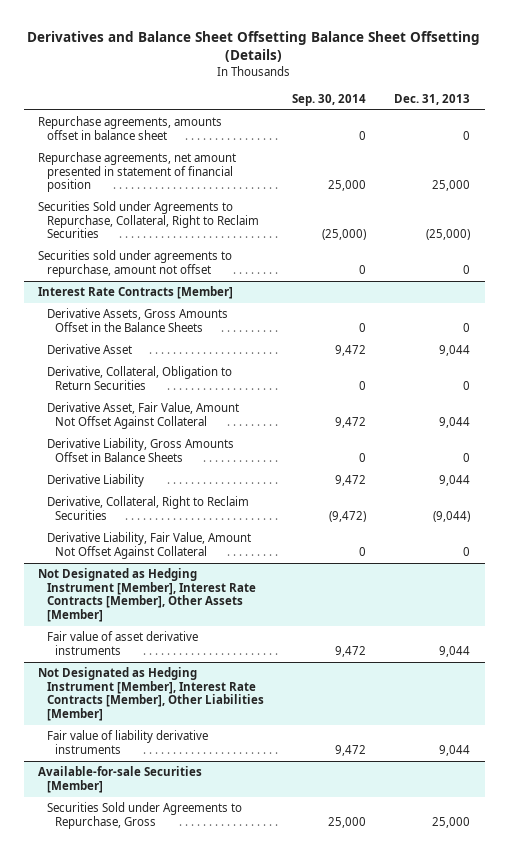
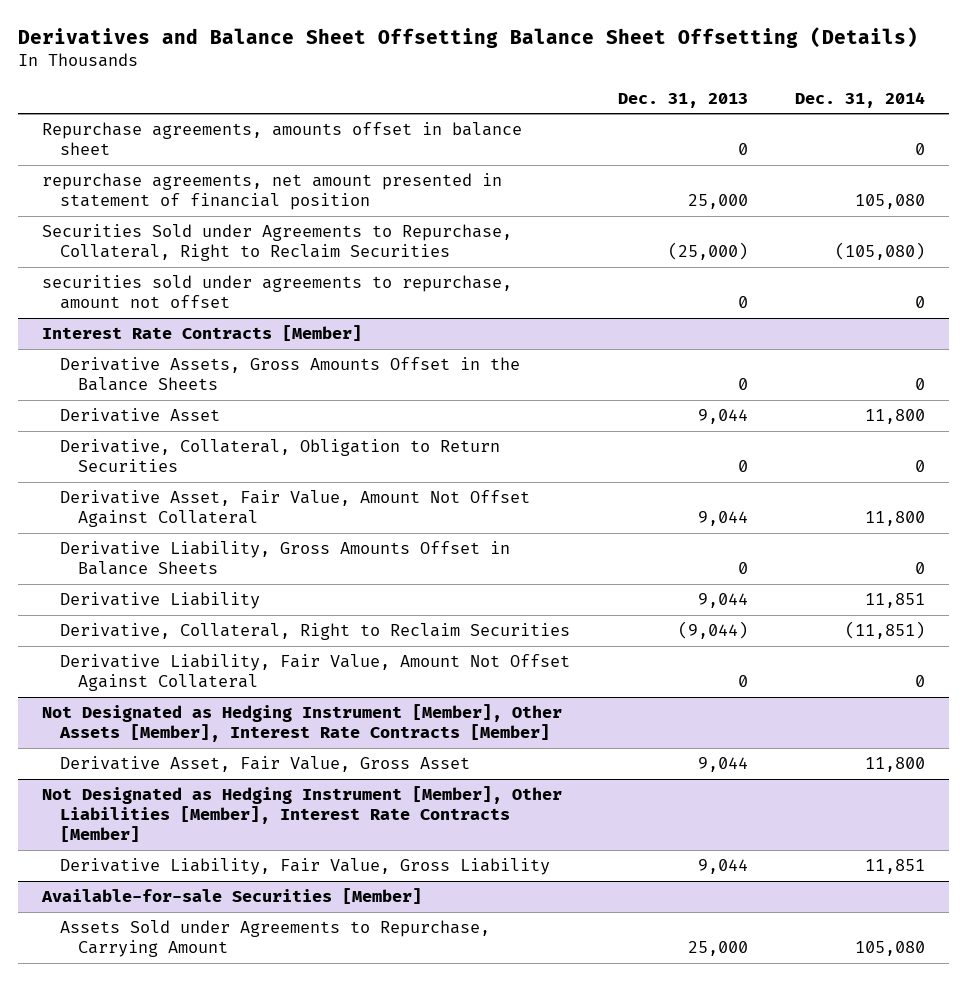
- | Sep. 30, 2014 | Dec. 31, 2013
+ | Dec. 31, 2013 | Dec. 31, 2014
- Repurchase agreements, net amount presented in statement of financial position | 25,000 | 25,000
+ repurchase agreements, net amount presented in statement of financial position | 25,000 | 105,080
- Securities sold under agreements to repurchase, amount not offset | 0 | 0
+ securities sold under agreements to repurchase, amount not offset | 0 | 0
- Not Designated as Hedging Instrument [Member], Interest Rate Contracts [Member], Other Assets [Member]
- Fair value of asset derivative instruments | 9,472 | 9,044
- Not Designated as Hedging Instrument [Member], Interest Rate Contracts [Member], Other Liabilities [Member]
- Fair value of liability derivative instruments | 9,472 | 9,044
+ Not Designated as Hedging Instrument [Member], Other Assets [Member], Interest Rate Contracts [Member]
+ Derivative Asset, Fair Value, Gross Asset | 9,044 | 11,800
+ Not Designated as Hedging Instrument [Member], Other Liabilities [Member], Interest Rate Contracts [Member]
+ Derivative Liability, Fair Value, Gross Liability | 9,044 | 11,851
@ Available-for-sale Securities [Member]
- Securities Sold under Agreements to Repurchase, Gross | 25,000 | 25,000
+ Assets Sold under Agreements to Repurchase, Carrying Amount | 25,000 | 105,080

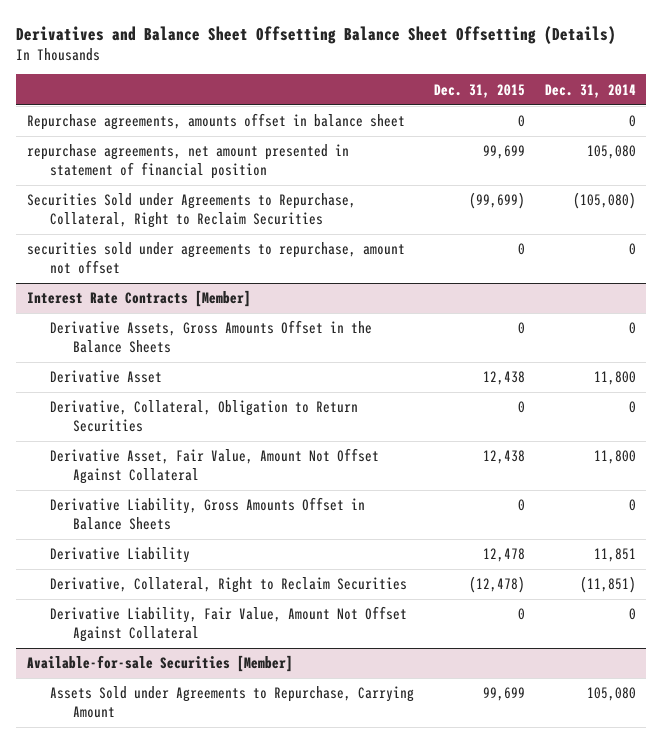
- | Dec. 31, 2013 | Dec. 31, 2014
+ | Dec. 31, 2015 | Dec. 31, 2014
- Not Designated as Hedging Instrument [Member], Other Assets [Member], Interest Rate Contracts [Member]
- Derivative Asset, Fair Value, Gross Asset | 9,044 | 11,800
- Not Designated as Hedging Instrument [Member], Other Liabilities [Member], Interest Rate Contracts [Member]
- Derivative Liability, Fair Value, Gross Liability | 9,044 | 11,851

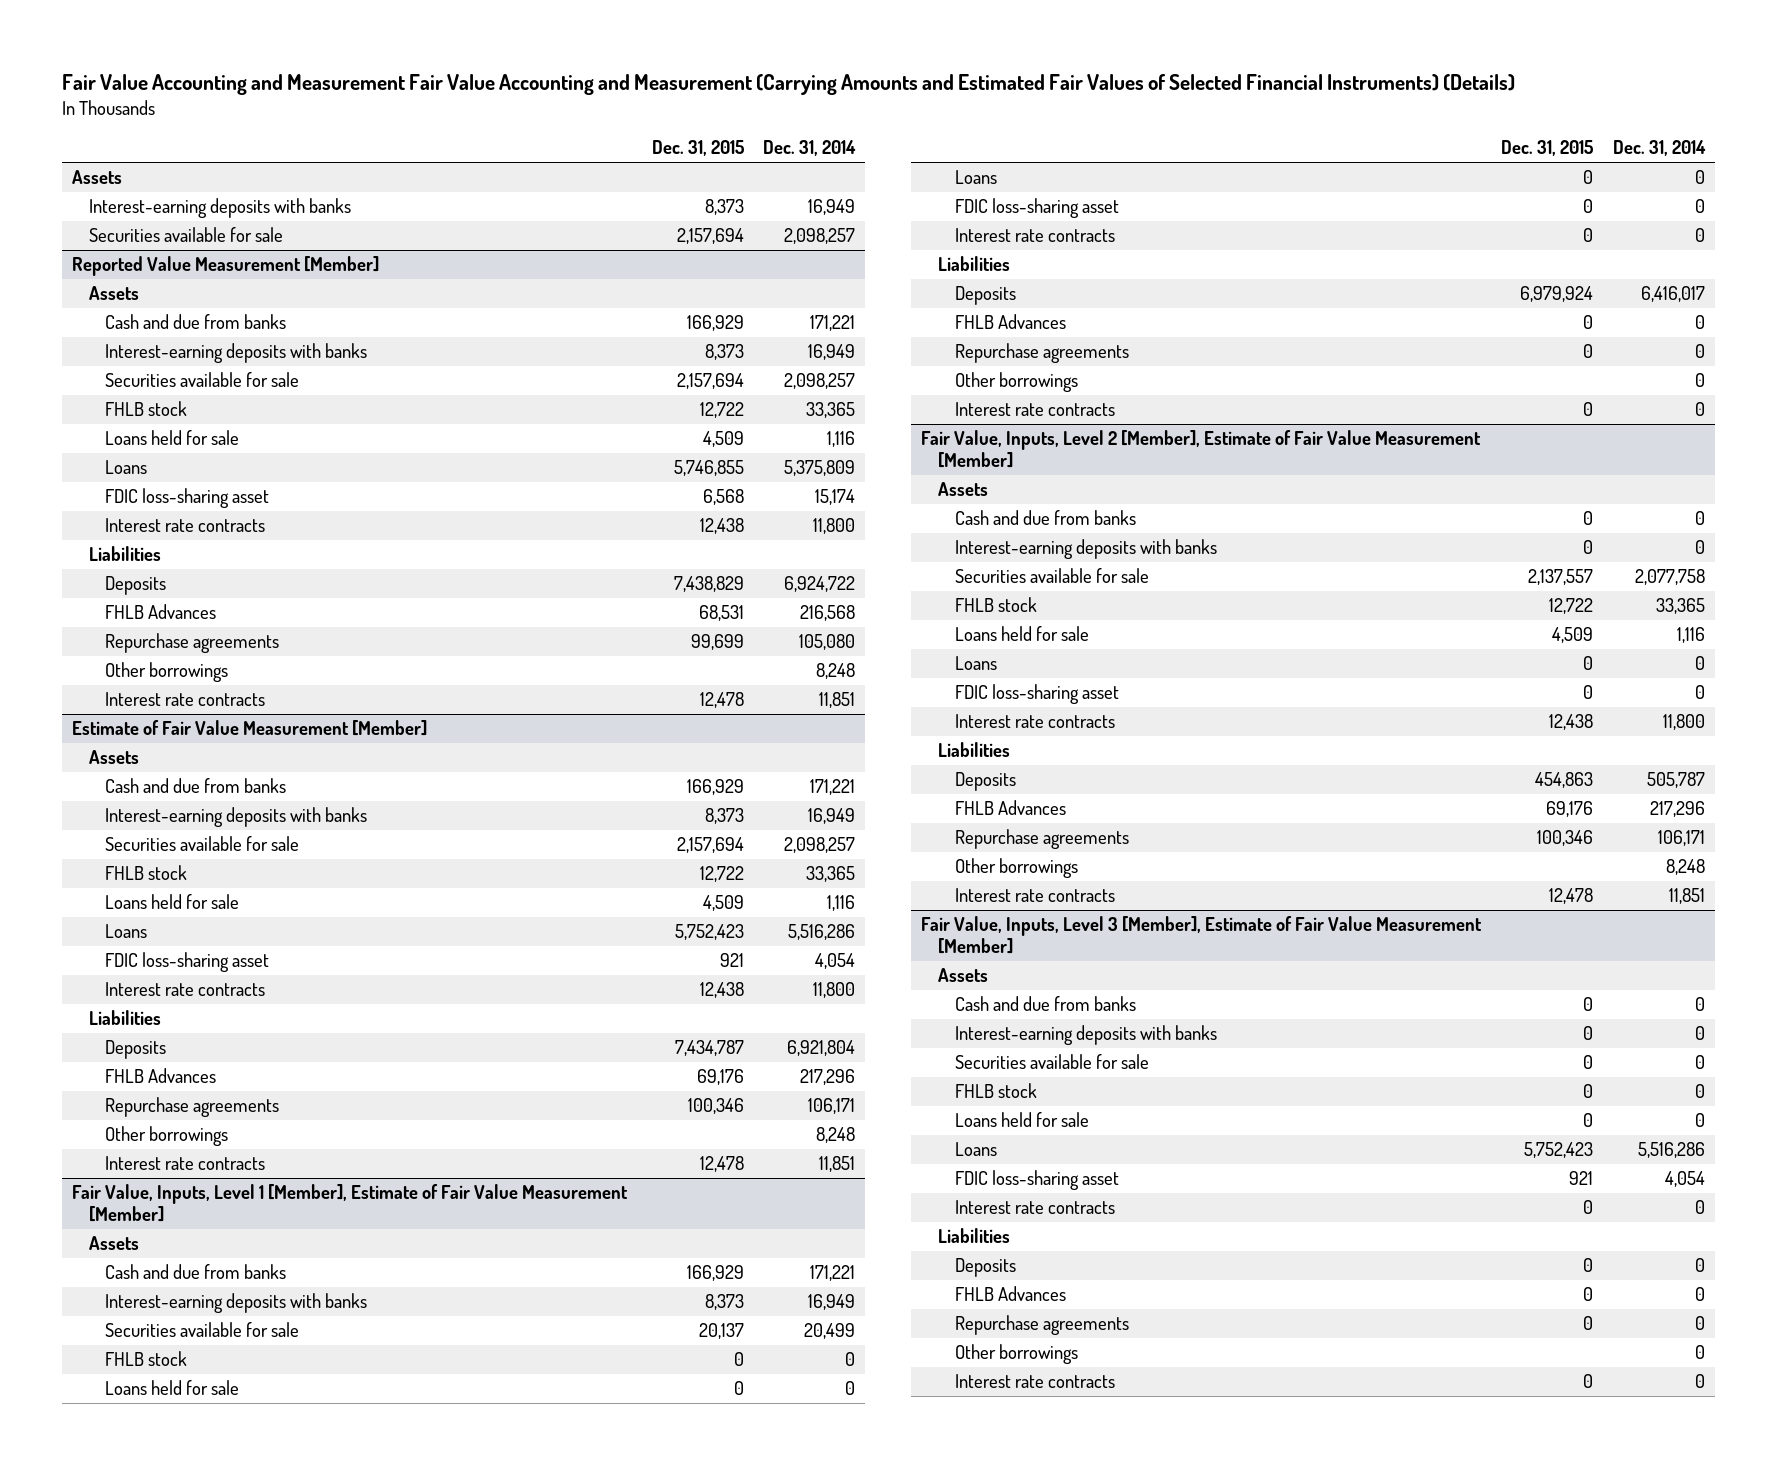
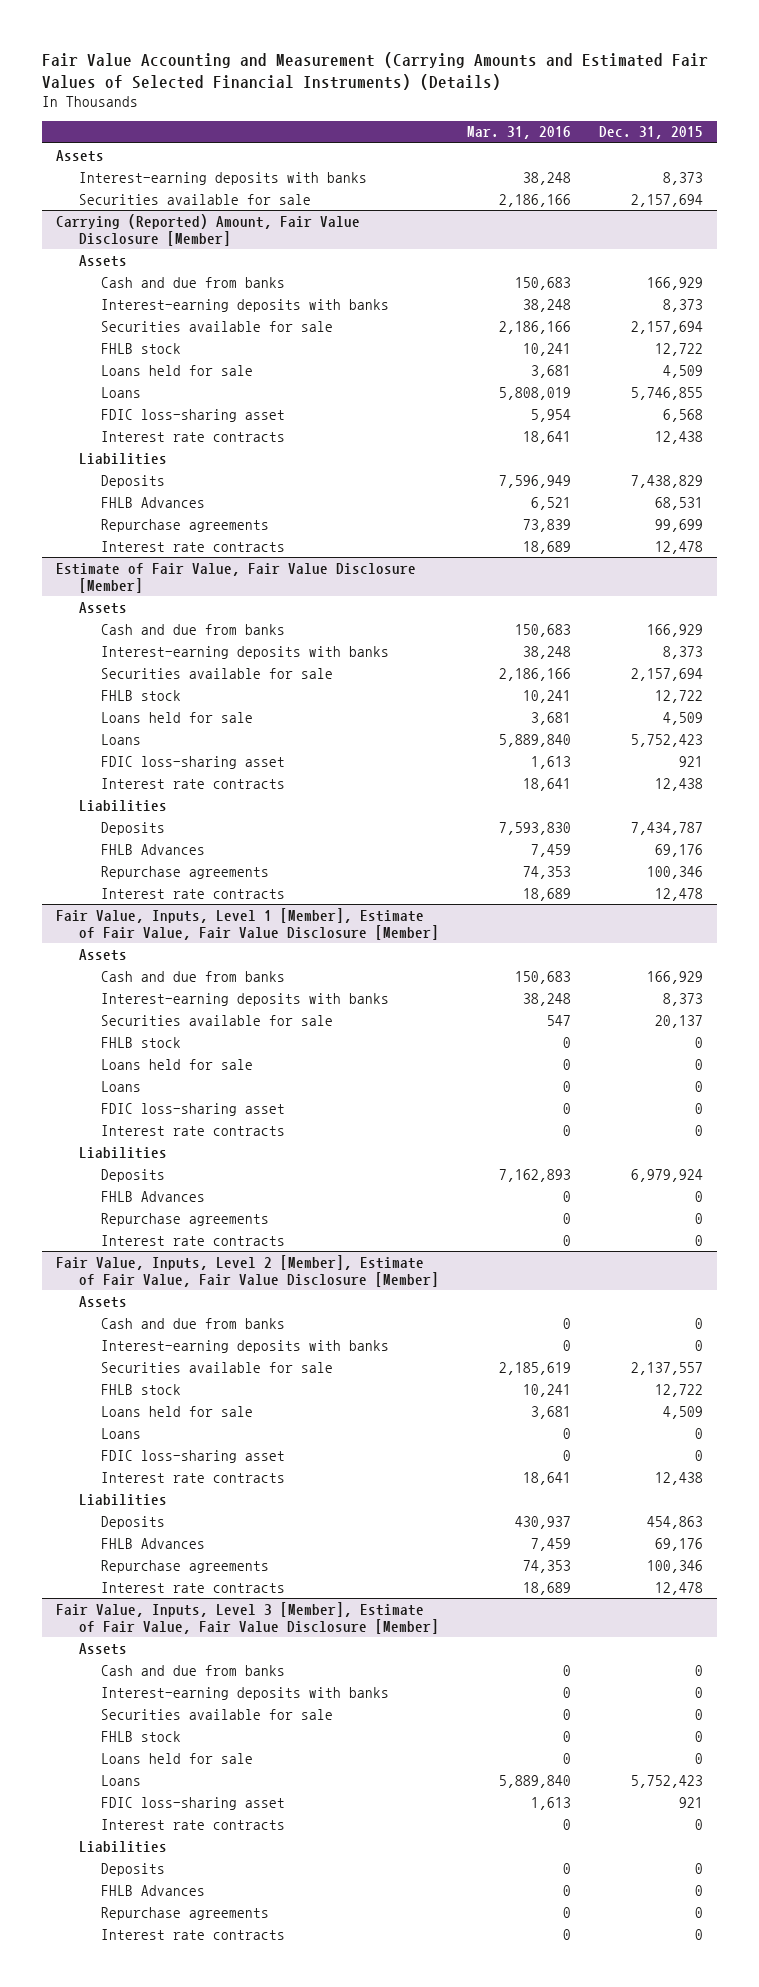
- Fair Value Accounting and Measurement Fair Value Accounting and Measurement (Carrying Amounts and Estimated Fair Values of Selected Financial Instruments) (Details)
+ Fair Value Accounting and Measurement (Carrying Amounts and Estimated Fair Values of Selected Financial Instruments) (Details)
- | Dec. 31, 2015 | Dec. 31, 2014
+ | Mar. 31, 2016 | Dec. 31, 2015
- Reported Value Measurement [Member]
+ Carrying (Reported) Amount, Fair Value Disclosure [Member]
- Other borrowings | | 8,248
- Estimate of Fair Value Measurement [Member]
+ Estimate of Fair Value, Fair Value Disclosure [Member]
- Other borrowings | | 8,248
- Fair Value, Inputs, Level 1 [Member], Estimate of Fair Value Measurement [Member]
+ Fair Value, Inputs, Level 1 [Member], Estimate of Fair Value, Fair Value Disclosure [Member]
- Other borrowings | | 0
- Fair Value, Inputs, Level 2 [Member], Estimate of Fair Value Measurement [Member]
+ Fair Value, Inputs, Level 2 [Member], Estimate of Fair Value, Fair Value Disclosure [Member]
- Other borrowings | | 8,248
- Fair Value, Inputs, Level 3 [Member], Estimate of Fair Value Measurement [Member]
+ Fair Value, Inputs, Level 3 [Member], Estimate of Fair Value, Fair Value Disclosure [Member]
- Other borrowings | | 0

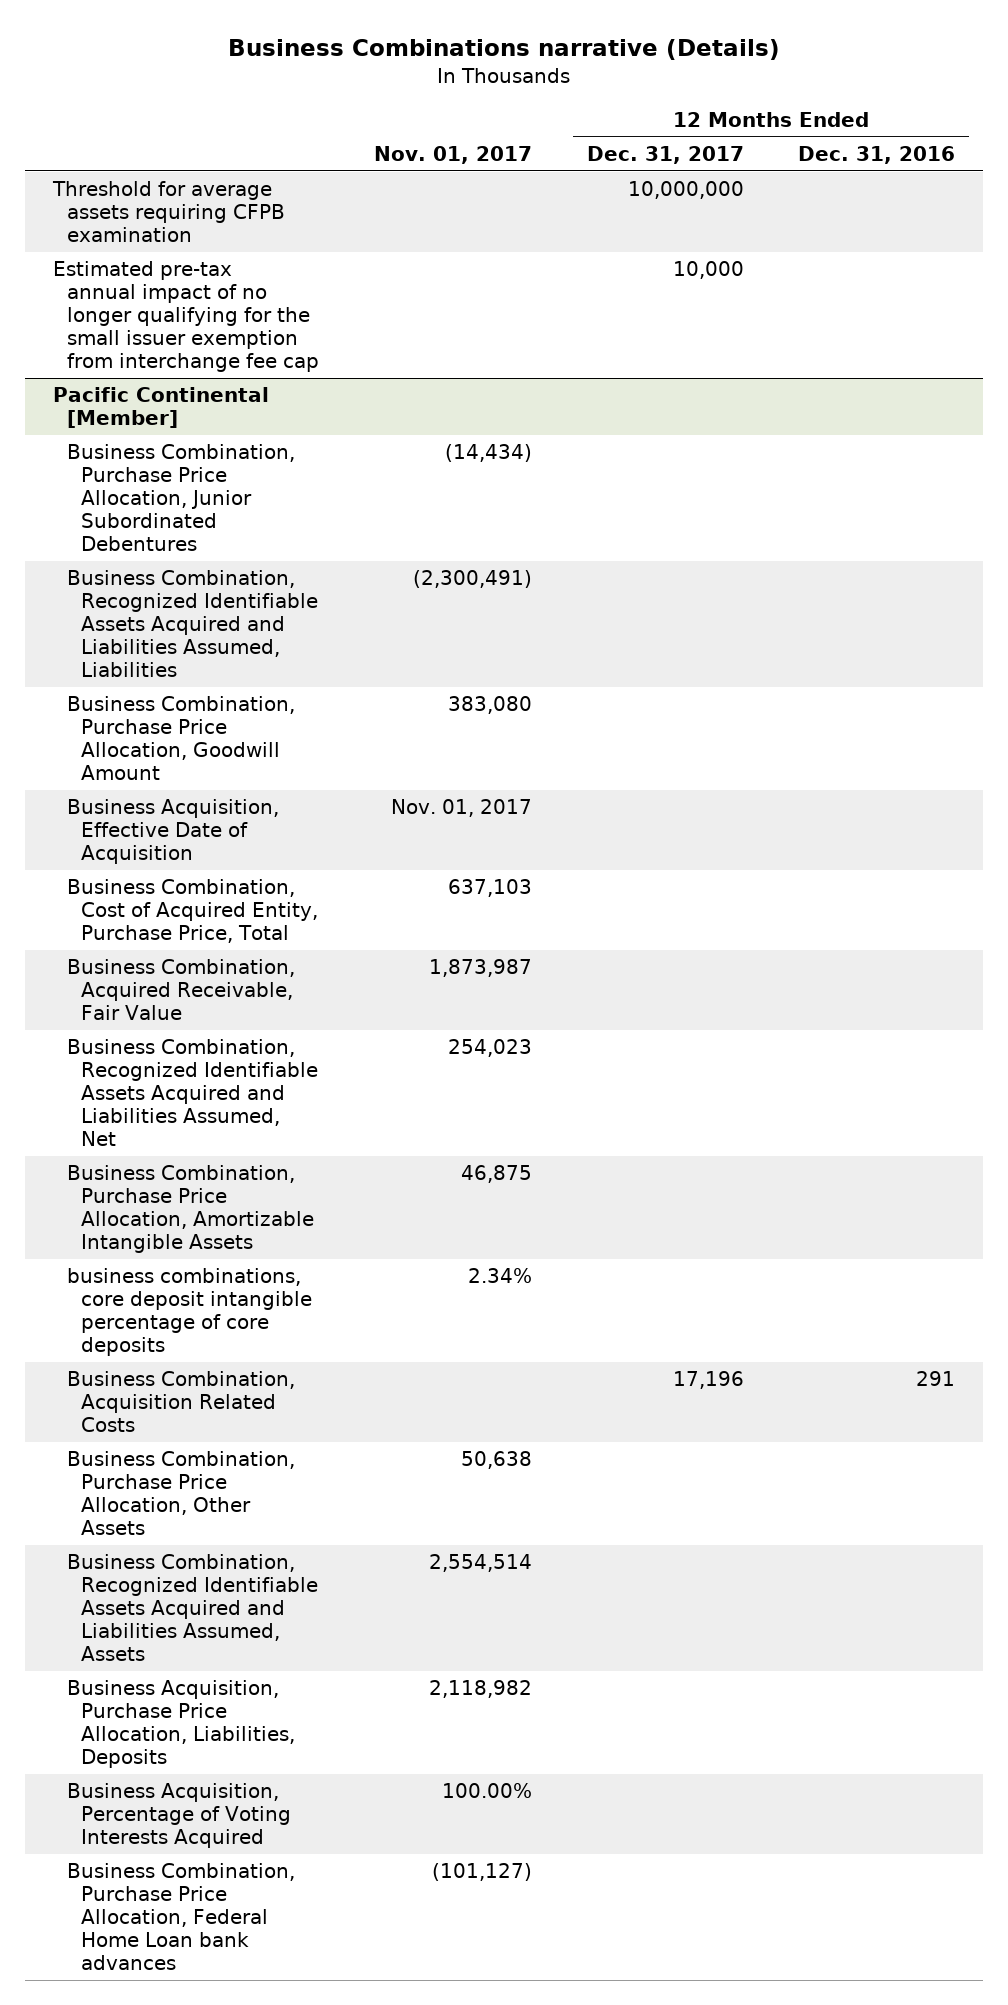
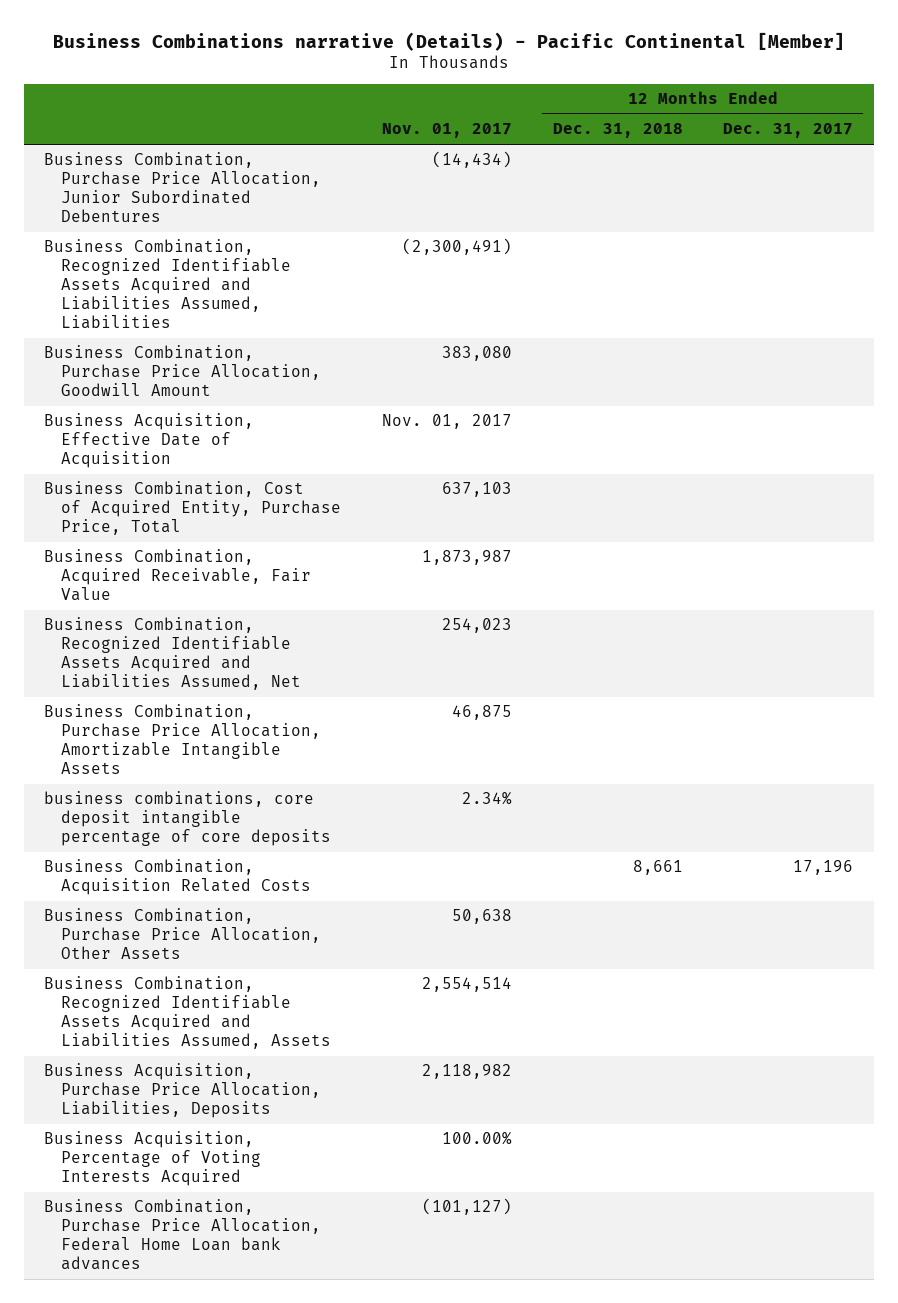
- Business Combinations narrative (Details)
+ Business Combinations narrative (Details) - Pacific Continental [Member]
- | Nov. 01, 2017 | 12 Months Ended Dec. 31, 2017 | 12 Months Ended Dec. 31, 2016
+ | Nov. 01, 2017 | 12 Months Ended Dec. 31, 2018 | 12 Months Ended Dec. 31, 2017
- Threshold for average assets requiring CFPB examination | | 10,000,000 |
- Estimated pre-tax annual impact of no longer qualifying for the small issuer exemption from interchange fee cap | | 10,000 |
- Pacific Continental [Member]

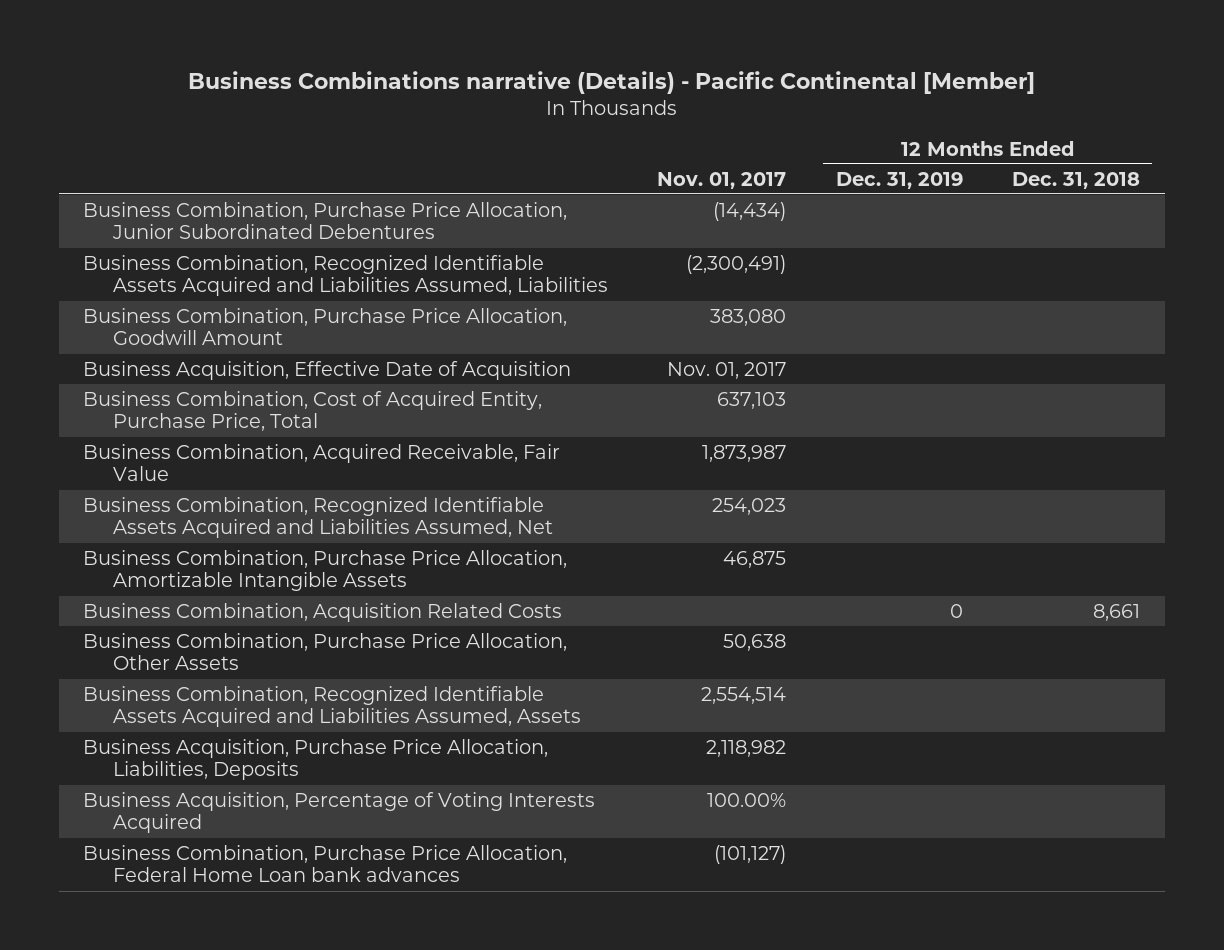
- | Nov. 01, 2017 | 12 Months Ended Dec. 31, 2018 | 12 Months Ended Dec. 31, 2017
+ | Nov. 01, 2017 | 12 Months Ended Dec. 31, 2019 | 12 Months Ended Dec. 31, 2018
- business combinations, core deposit intangible percentage of core deposits | 2.34% | |

